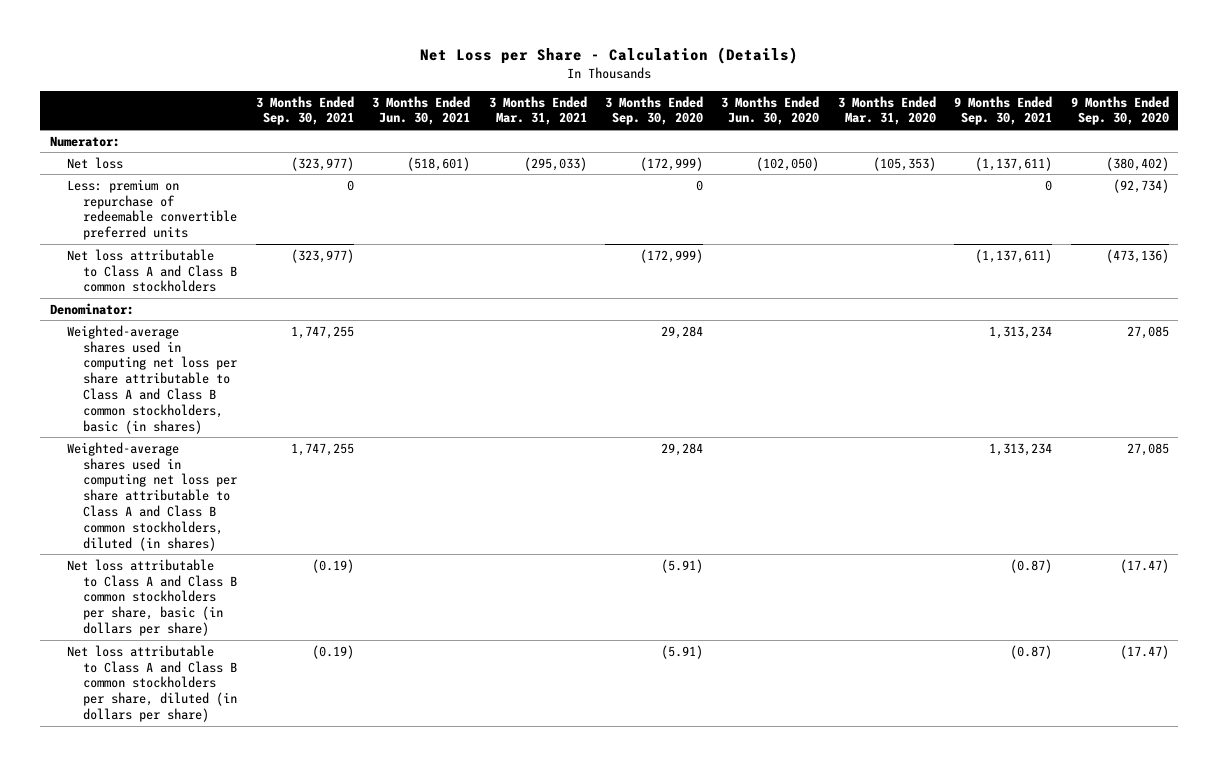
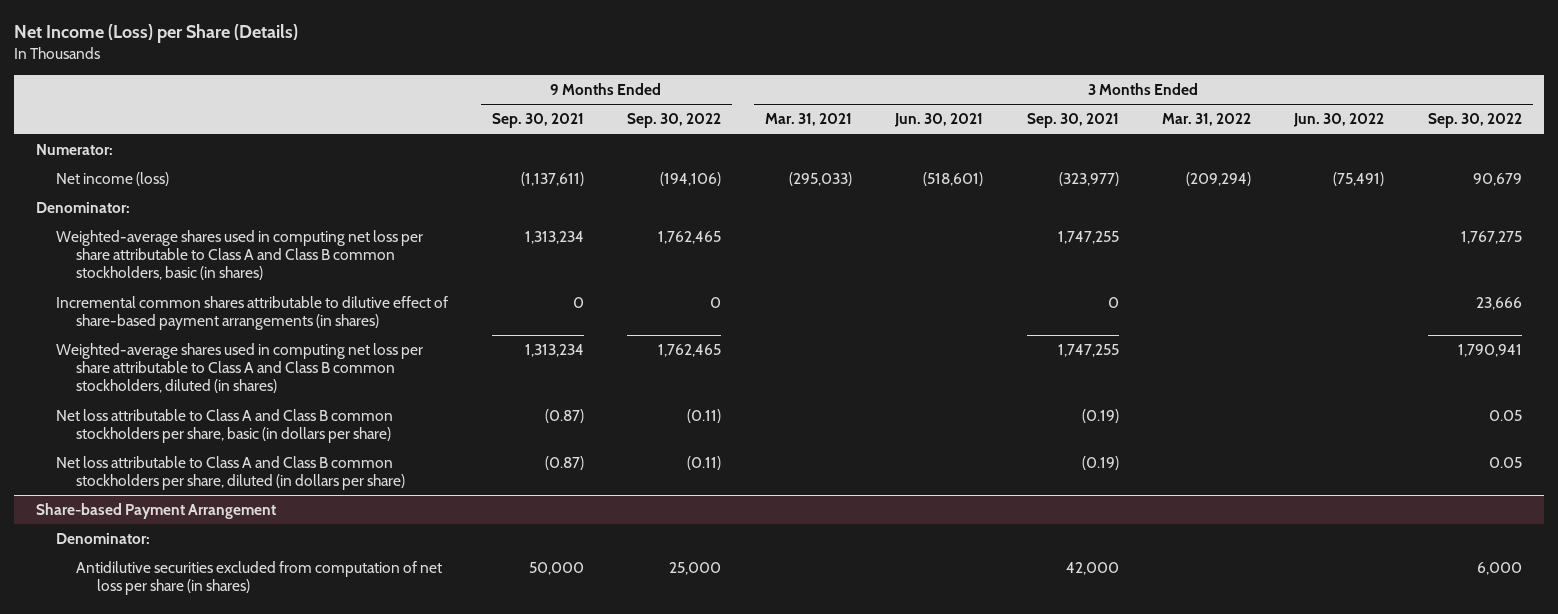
- Net Loss per Share - Calculation (Details)
+ Net Income (Loss) per Share (Details)
- | 3 Months Ended Sep. 30, 2021 | 3 Months Ended Jun. 30, 2021 | 3 Months Ended Mar. 31, 2021 | 3 Months Ended Sep. 30, 2020 | 3 Months Ended Jun. 30, 2020 | 3 Months Ended Mar. 31, 2020 | 9 Months Ended Sep. 30, 2021 | 9 Months Ended Sep. 30, 2020
+ | 9 Months Ended Sep. 30, 2021 | 9 Months Ended Sep. 30, 2022 | 3 Months Ended Mar. 31, 2021 | 3 Months Ended Jun. 30, 2021 | 3 Months Ended Sep. 30, 2021 | 3 Months Ended Mar. 31, 2022 | 3 Months Ended Jun. 30, 2022 | 3 Months Ended Sep. 30, 2022
- Net loss | (323,977) | (518,601) | (295,033) | (172,999) | (102,050) | (105,353) | (1,137,611) | (380,402)
- Less: premium on repurchase of redeemable convertible preferred units | 0 | | | 0 | | | 0 | (92,734)
- Net loss attributable to Class A and Class B common stockholders | (323,977) | | | (172,999) | | | (1,137,611) | (473,136)
+ Net income (loss) | (1,137,611) | (194,106) | (295,033) | (518,601) | (323,977) | (209,294) | (75,491) | 90,679
+ Incremental common shares attributable to dilutive effect of share-based payment arrangements (in shares) | 0 | 0 | | | 0 | | | 23,666
+ Share-based Payment Arrangement
+ Denominator:
+ Antidilutive securities excluded from computation of net loss per share (in shares) | 50,000 | 25,000 | | | 42,000 | | | 6,000

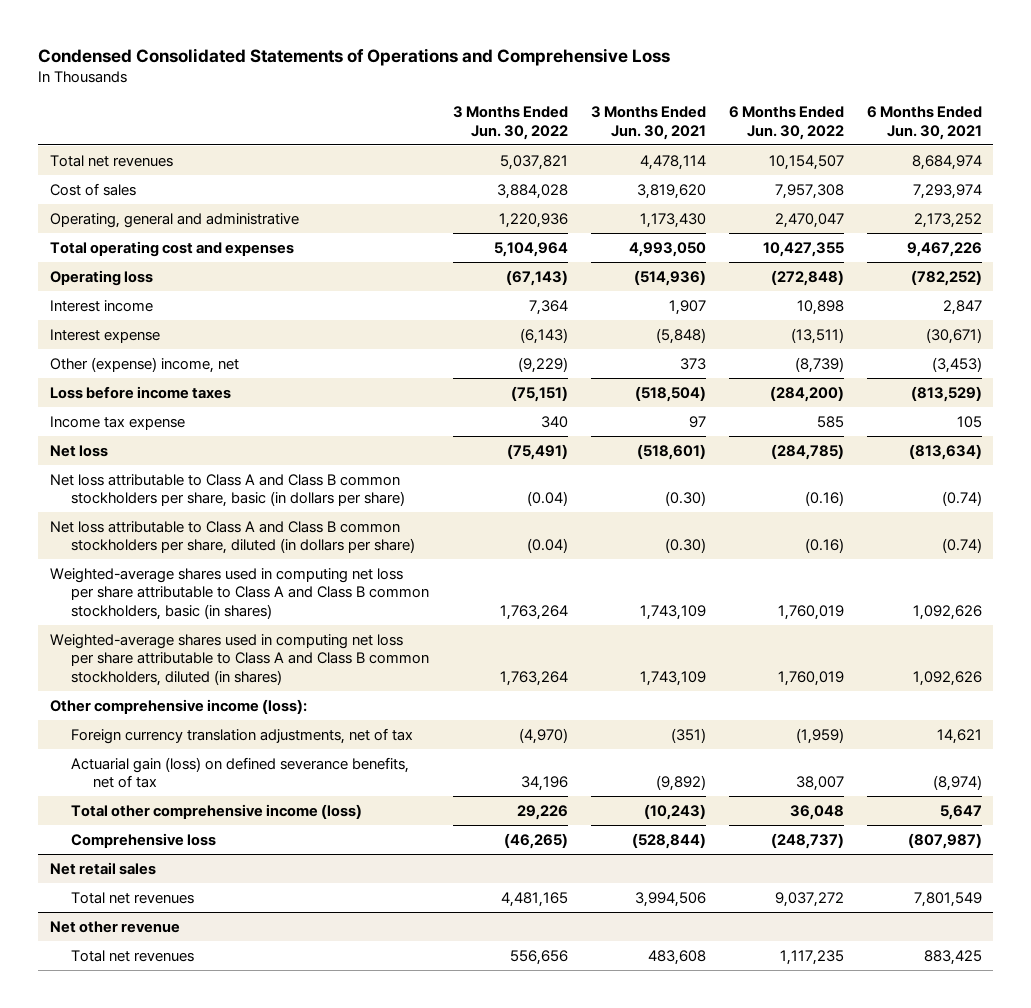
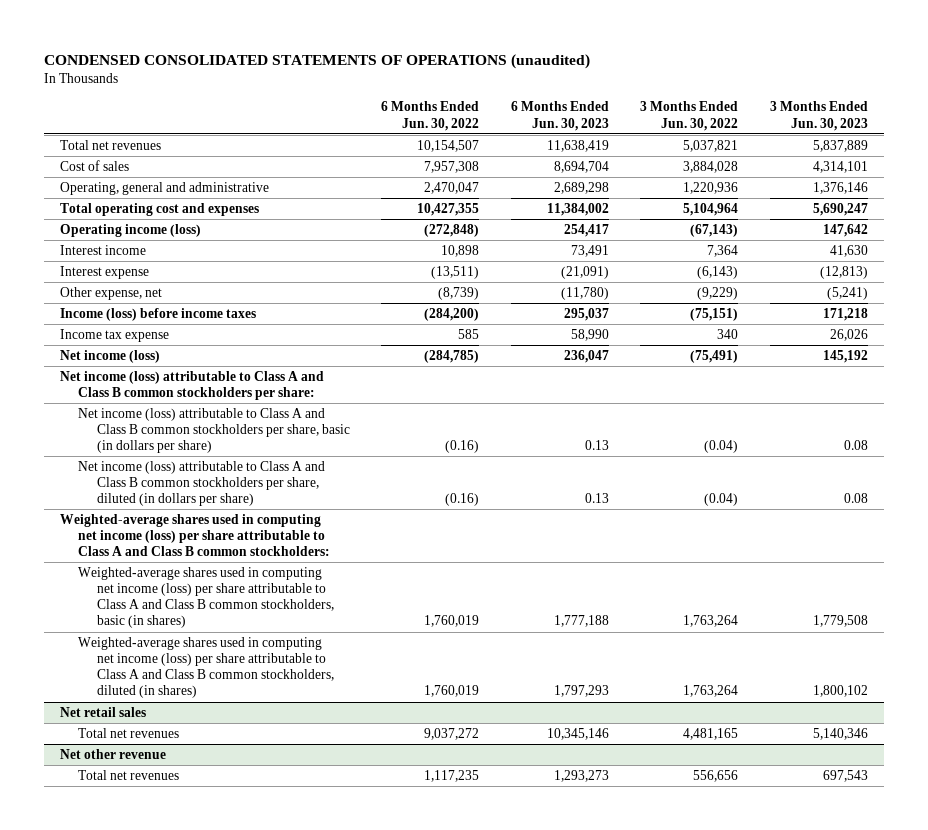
- Condensed Consolidated Statements of Operations and Comprehensive Loss
+ CONDENSED CONSOLIDATED STATEMENTS OF OPERATIONS (unaudited)
- | 3 Months Ended Jun. 30, 2022 | 3 Months Ended Jun. 30, 2021 | 6 Months Ended Jun. 30, 2022 | 6 Months Ended Jun. 30, 2021
+ | 6 Months Ended Jun. 30, 2022 | 6 Months Ended Jun. 30, 2023 | 3 Months Ended Jun. 30, 2022 | 3 Months Ended Jun. 30, 2023
- Operating loss | (67,143) | (514,936) | (272,848) | (782,252)
+ Operating income (loss) | (272,848) | 254,417 | (67,143) | 147,642
- Other (expense) income, net | (9,229) | 373 | (8,739) | (3,453)
- Loss before income taxes | (75,151) | (518,504) | (284,200) | (813,529)
+ Other expense, net | (8,739) | (11,780) | (9,229) | (5,241)
+ Income (loss) before income taxes | (284,200) | 295,037 | (75,151) | 171,218
- Net loss | (75,491) | (518,601) | (284,785) | (813,634)
- Net loss attributable to Class A and Class B common stockholders per share, basic (in dollars per share) | (0.04) | (0.30) | (0.16) | (0.74)
- Net loss attributable to Class A and Class B common stockholders per share, diluted (in dollars per share) | (0.04) | (0.30) | (0.16) | (0.74)
- Weighted-average shares used in computing net loss per share attributable to Class A and Class B common stockholders, basic (in shares) | 1,763,264 | 1,743,109 | 1,760,019 | 1,092,626
- Weighted-average shares used in computing net loss per share attributable to Class A and Class B common stockholders, diluted (in shares) | 1,763,264 | 1,743,109 | 1,760,019 | 1,092,626
- Other comprehensive income (loss):
- Foreign currency translation adjustments, net of tax | (4,970) | (351) | (1,959) | 14,621
- Actuarial gain (loss) on defined severance benefits, net of tax | 34,196 | (9,892) | 38,007 | (8,974)
- Total other comprehensive income (loss) | 29,226 | (10,243) | 36,048 | 5,647
- Comprehensive loss | (46,265) | (528,844) | (248,737) | (807,987)
+ Net income (loss) | (284,785) | 236,047 | (75,491) | 145,192
+ Net income (loss) attributable to Class A and Class B common stockholders per share:
+ Net income (loss) attributable to Class A and Class B common stockholders per share, basic (in dollars per share) | (0.16) | 0.13 | (0.04) | 0.08
+ Net income (loss) attributable to Class A and Class B common stockholders per share, diluted (in dollars per share) | (0.16) | 0.13 | (0.04) | 0.08
+ Weighted-average shares used in computing net income (loss) per share attributable to Class A and Class B common stockholders:
+ Weighted-average shares used in computing net income (loss) per share attributable to Class A and Class B common stockholders, basic (in shares) | 1,760,019 | 1,777,188 | 1,763,264 | 1,779,508
+ Weighted-average shares used in computing net income (loss) per share attributable to Class A and Class B common stockholders, diluted (in shares) | 1,760,019 | 1,797,293 | 1,763,264 | 1,800,102

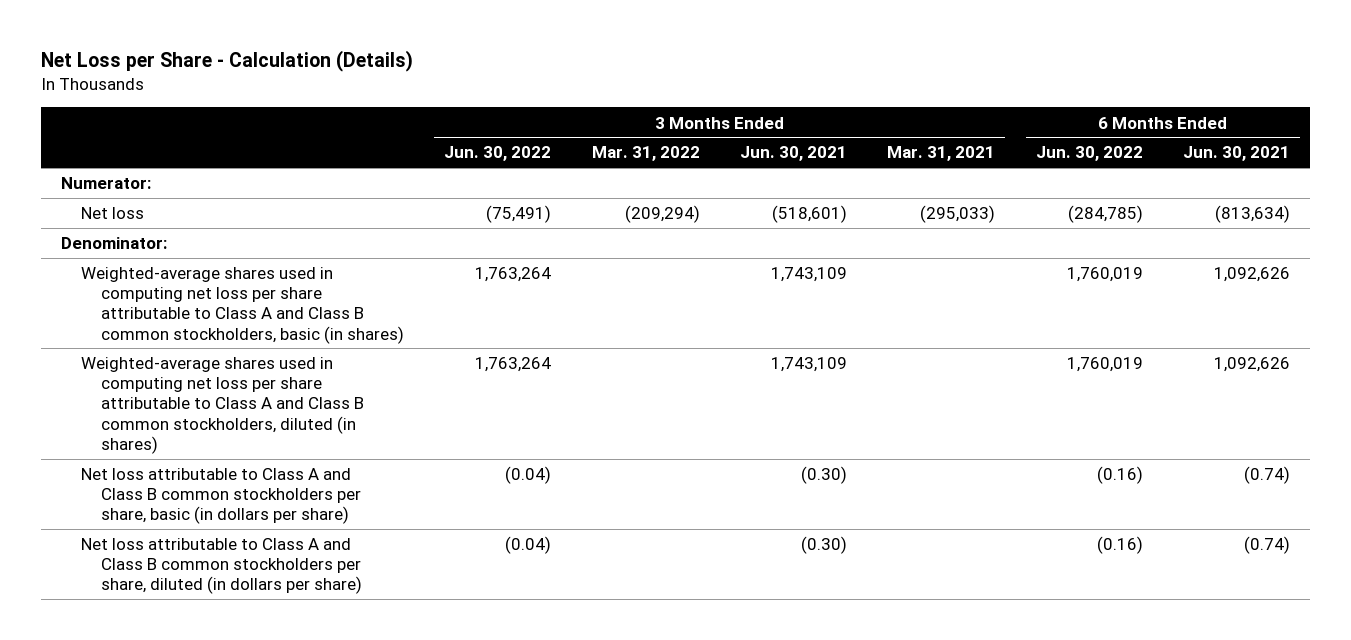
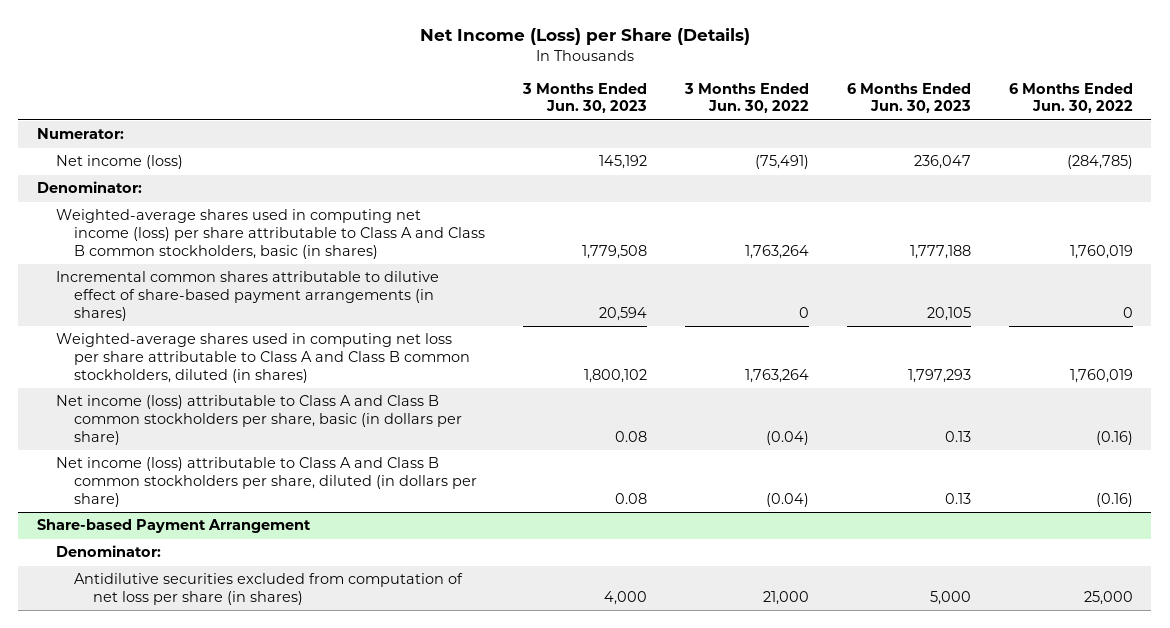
- Net Loss per Share - Calculation (Details)
+ Net Income (Loss) per Share (Details)
- | 3 Months Ended Jun. 30, 2022 | 3 Months Ended Mar. 31, 2022 | 3 Months Ended Jun. 30, 2021 | 3 Months Ended Mar. 31, 2021 | 6 Months Ended Jun. 30, 2022 | 6 Months Ended Jun. 30, 2021
+ | 3 Months Ended Jun. 30, 2023 | 3 Months Ended Jun. 30, 2022 | 6 Months Ended Jun. 30, 2023 | 6 Months Ended Jun. 30, 2022
- Net loss | (75,491) | (209,294) | (518,601) | (295,033) | (284,785) | (813,634)
+ Net income (loss) | 145,192 | (75,491) | 236,047 | (284,785)
- Weighted-average shares used in computing net loss per share attributable to Class A and Class B common stockholders, basic (in shares) | 1,763,264 | | 1,743,109 | | 1,760,019 | 1,092,626
+ Weighted-average shares used in computing net income (loss) per share attributable to Class A and Class B common stockholders, basic (in shares) | 1,779,508 | 1,763,264 | 1,777,188 | 1,760,019
+ Incremental common shares attributable to dilutive effect of share-based payment arrangements (in shares) | 20,594 | 0 | 20,105 | 0
- Net loss attributable to Class A and Class B common stockholders per share, basic (in dollars per share) | (0.04) | | (0.30) | | (0.16) | (0.74)
- Net loss attributable to Class A and Class B common stockholders per share, diluted (in dollars per share) | (0.04) | | (0.30) | | (0.16) | (0.74)
+ Net income (loss) attributable to Class A and Class B common stockholders per share, basic (in dollars per share) | 0.08 | (0.04) | 0.13 | (0.16)
+ Net income (loss) attributable to Class A and Class B common stockholders per share, diluted (in dollars per share) | 0.08 | (0.04) | 0.13 | (0.16)
+ Share-based Payment Arrangement
+ Denominator:
+ Antidilutive securities excluded from computation of net loss per share (in shares) | 4,000 | 21,000 | 5,000 | 25,000

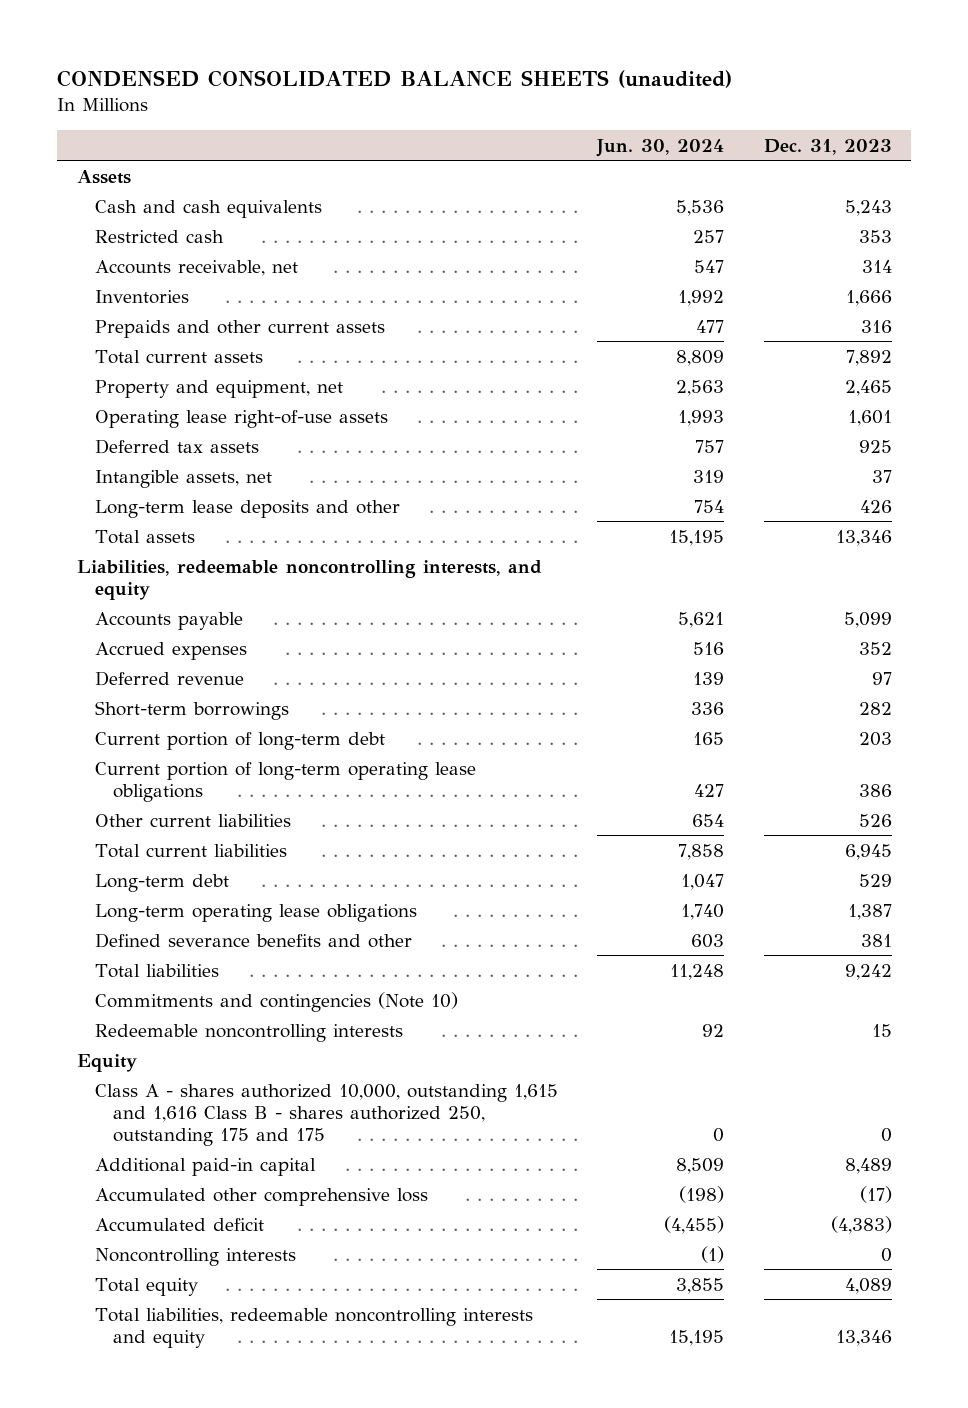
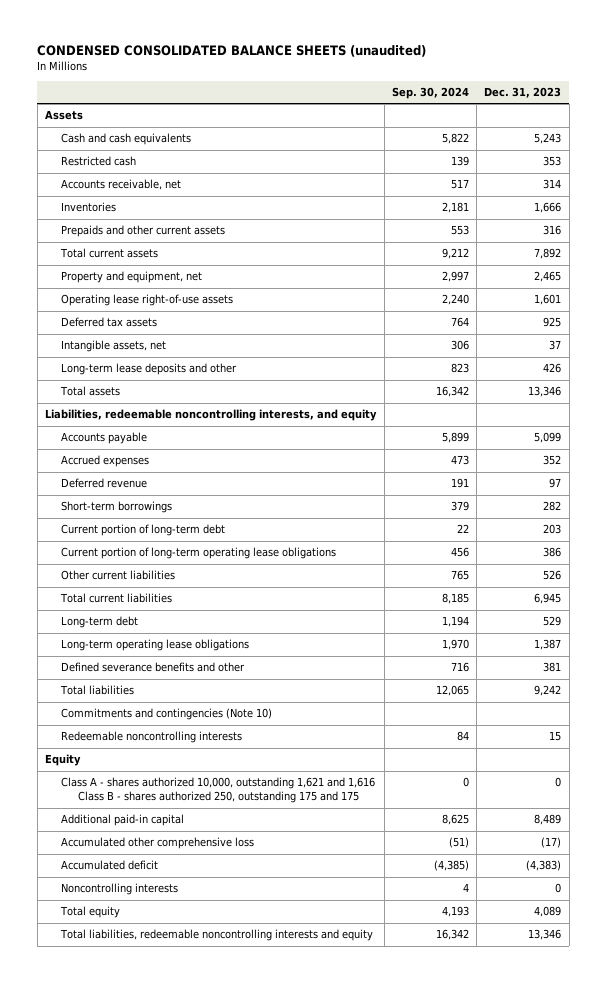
- | Jun. 30, 2024 | Dec. 31, 2023
+ | Sep. 30, 2024 | Dec. 31, 2023
- Class A - shares authorized 10,000, outstanding 1,615 and 1,616 Class B - shares authorized 250, outstanding 175 and 175 | 0 | 0
+ Class A - shares authorized 10,000, outstanding 1,621 and 1,616 Class B - shares authorized 250, outstanding 175 and 175 | 0 | 0

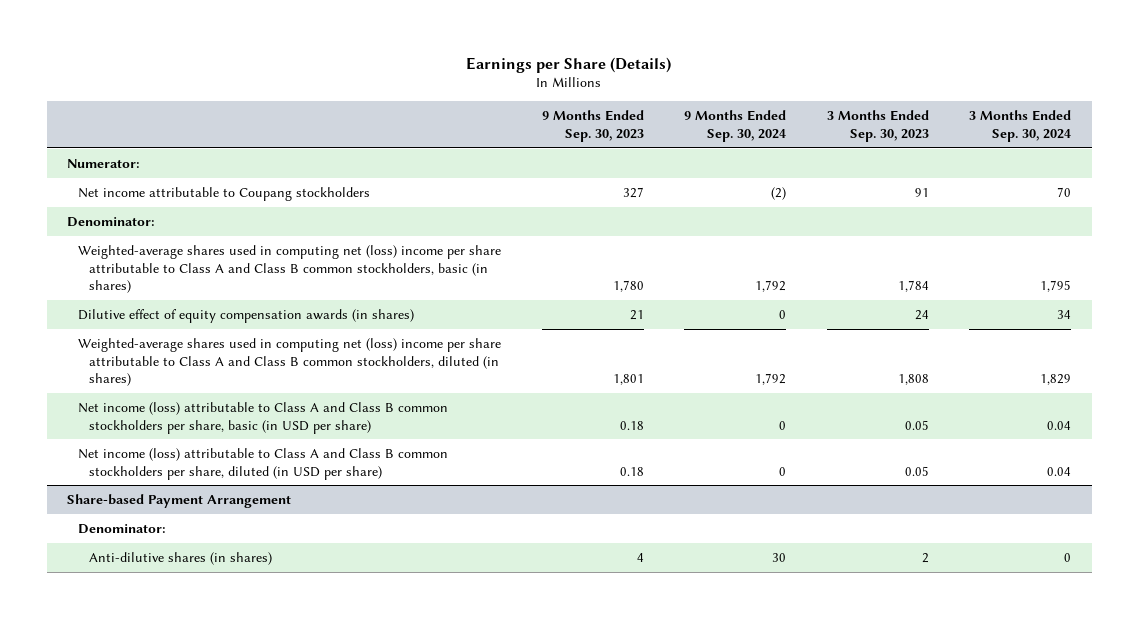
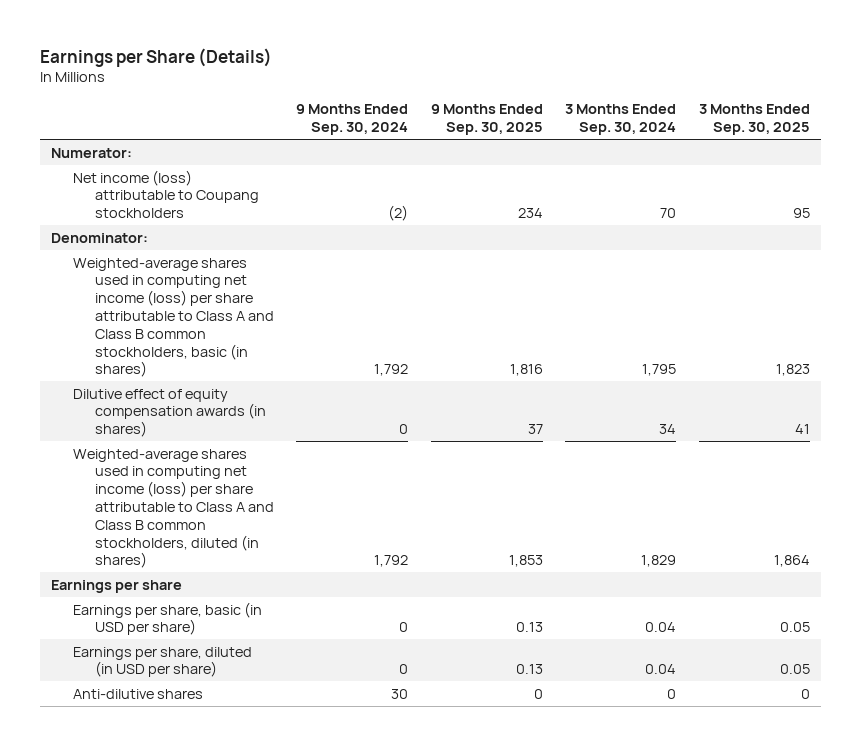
- | 9 Months Ended Sep. 30, 2023 | 9 Months Ended Sep. 30, 2024 | 3 Months Ended Sep. 30, 2023 | 3 Months Ended Sep. 30, 2024
+ | 9 Months Ended Sep. 30, 2024 | 9 Months Ended Sep. 30, 2025 | 3 Months Ended Sep. 30, 2024 | 3 Months Ended Sep. 30, 2025
- Net income attributable to Coupang stockholders | 327 | (2) | 91 | 70
+ Net income (loss) attributable to Coupang stockholders | (2) | 234 | 70 | 95
- Weighted-average shares used in computing net (loss) income per share attributable to Class A and Class B common stockholders, basic (in shares) | 1,780 | 1,792 | 1,784 | 1,795
+ Weighted-average shares used in computing net income (loss) per share attributable to Class A and Class B common stockholders, basic (in shares) | 1,792 | 1,816 | 1,795 | 1,823
- Weighted-average shares used in computing net (loss) income per share attributable to Class A and Class B common stockholders, diluted (in shares) | 1,801 | 1,792 | 1,808 | 1,829
- Net income (loss) attributable to Class A and Class B common stockholders per share, basic (in USD per share) | 0.18 | 0 | 0.05 | 0.04
- Net income (loss) attributable to Class A and Class B common stockholders per share, diluted (in USD per share) | 0.18 | 0 | 0.05 | 0.04
- Share-based Payment Arrangement
- Denominator:
- Anti-dilutive shares (in shares) | 4 | 30 | 2 | 0
+ Weighted-average shares used in computing net income (loss) per share attributable to Class A and Class B common stockholders, diluted (in shares) | 1,792 | 1,853 | 1,829 | 1,864
+ Earnings per share
+ Earnings per share, basic (in USD per share) | 0 | 0.13 | 0.04 | 0.05
+ Earnings per share, diluted (in USD per share) | 0 | 0.13 | 0.04 | 0.05
+ Anti-dilutive shares | 30 | 0 | 0 | 0

